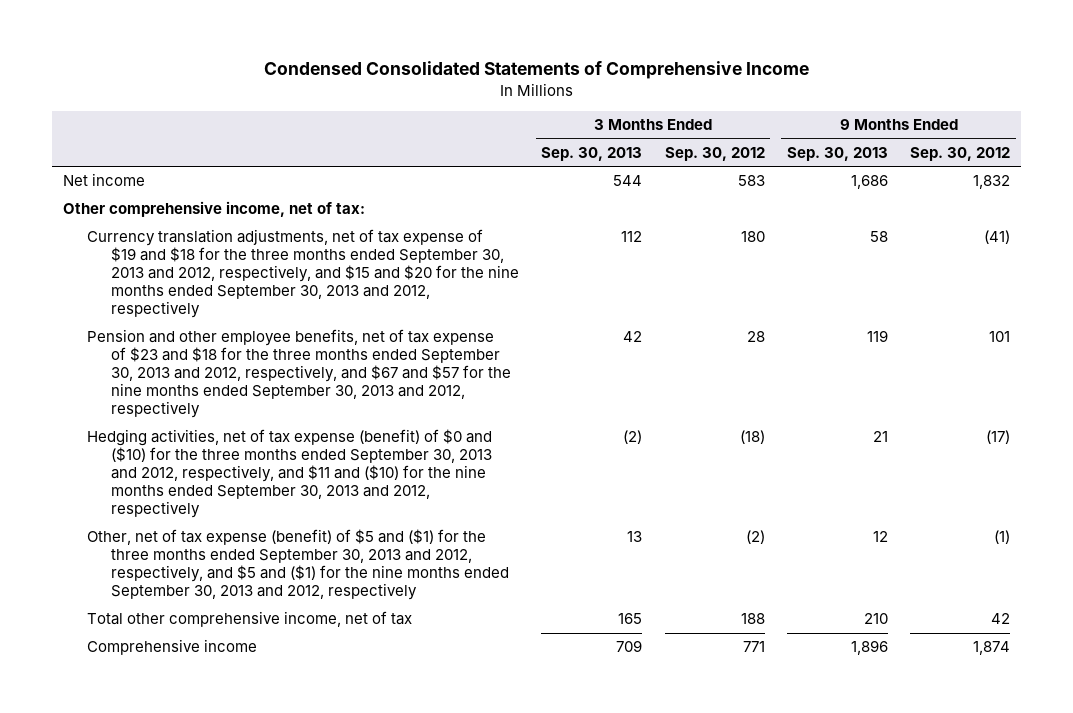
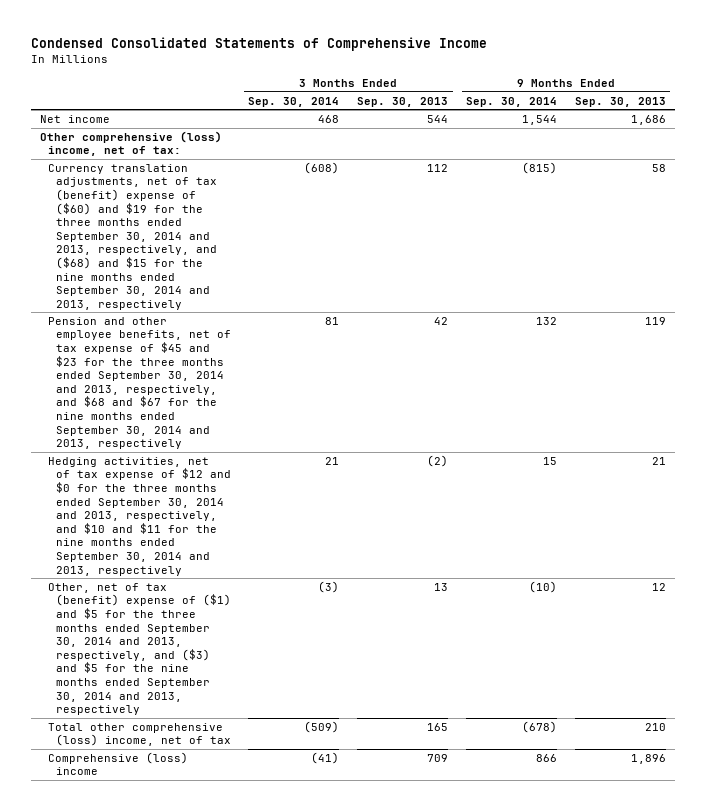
- | 3 Months Ended Sep. 30, 2013 | 3 Months Ended Sep. 30, 2012 | 9 Months Ended Sep. 30, 2013 | 9 Months Ended Sep. 30, 2012
+ | 3 Months Ended Sep. 30, 2014 | 3 Months Ended Sep. 30, 2013 | 9 Months Ended Sep. 30, 2014 | 9 Months Ended Sep. 30, 2013
- Other comprehensive income, net of tax:
- Currency translation adjustments, net of tax expense of $19 and $18 for the three months ended September 30, 2013 and 2012, respectively, and $15 and $20 for the nine months ended September 30, 2013 and 2012, respectively | 112 | 180 | 58 | (41)
- Pension and other employee benefits, net of tax expense of $23 and $18 for the three months ended September 30, 2013 and 2012, respectively, and $67 and $57 for the nine months ended September 30, 2013 and 2012, respectively | 42 | 28 | 119 | 101
- Hedging activities, net of tax expense (benefit) of $0 and ($10) for the three months ended September 30, 2013 and 2012, respectively, and $11 and ($10) for the nine months ended September 30, 2013 and 2012, respectively | (2) | (18) | 21 | (17)
- Other, net of tax expense (benefit) of $5 and ($1) for the three months ended September 30, 2013 and 2012, respectively, and $5 and ($1) for the nine months ended September 30, 2013 and 2012, respectively | 13 | (2) | 12 | (1)
- Total other comprehensive income, net of tax | 165 | 188 | 210 | 42
- Comprehensive income | 709 | 771 | 1,896 | 1,874
+ Other comprehensive (loss) income, net of tax:
+ Currency translation adjustments, net of tax (benefit) expense of ($60) and $19 for the three months ended September 30, 2014 and 2013, respectively, and ($68) and $15 for the nine months ended September 30, 2014 and 2013, respectively | (608) | 112 | (815) | 58
+ Pension and other employee benefits, net of tax expense of $45 and $23 for the three months ended September 30, 2014 and 2013, respectively, and $68 and $67 for the nine months ended September 30, 2014 and 2013, respectively | 81 | 42 | 132 | 119
+ Hedging activities, net of tax expense of $12 and $0 for the three months ended September 30, 2014 and 2013, respectively, and $10 and $11 for the nine months ended September 30, 2014 and 2013, respectively | 21 | (2) | 15 | 21
+ Other, net of tax (benefit) expense of ($1) and $5 for the three months ended September 30, 2014 and 2013, respectively, and ($3) and $5 for the nine months ended September 30, 2014 and 2013, respectively | (3) | 13 | (10) | 12
+ Total other comprehensive (loss) income, net of tax | (509) | 165 | (678) | 210
+ Comprehensive (loss) income | (41) | 709 | 866 | 1,896

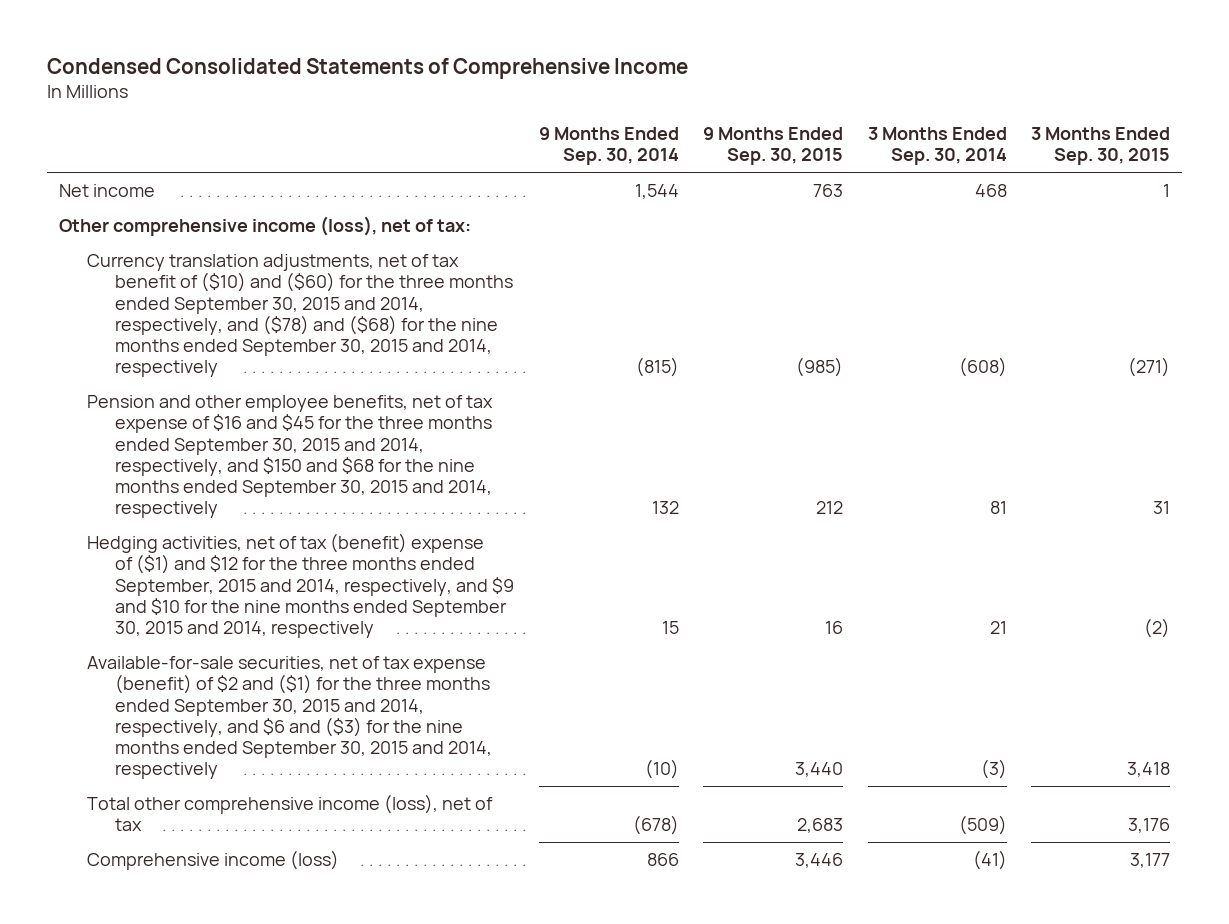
- | 3 Months Ended Sep. 30, 2014 | 3 Months Ended Sep. 30, 2013 | 9 Months Ended Sep. 30, 2014 | 9 Months Ended Sep. 30, 2013
+ | 9 Months Ended Sep. 30, 2014 | 9 Months Ended Sep. 30, 2015 | 3 Months Ended Sep. 30, 2014 | 3 Months Ended Sep. 30, 2015
- Other comprehensive (loss) income, net of tax:
- Currency translation adjustments, net of tax (benefit) expense of ($60) and $19 for the three months ended September 30, 2014 and 2013, respectively, and ($68) and $15 for the nine months ended September 30, 2014 and 2013, respectively | (608) | 112 | (815) | 58
- Pension and other employee benefits, net of tax expense of $45 and $23 for the three months ended September 30, 2014 and 2013, respectively, and $68 and $67 for the nine months ended September 30, 2014 and 2013, respectively | 81 | 42 | 132 | 119
- Hedging activities, net of tax expense of $12 and $0 for the three months ended September 30, 2014 and 2013, respectively, and $10 and $11 for the nine months ended September 30, 2014 and 2013, respectively | 21 | (2) | 15 | 21
- Other, net of tax (benefit) expense of ($1) and $5 for the three months ended September 30, 2014 and 2013, respectively, and ($3) and $5 for the nine months ended September 30, 2014 and 2013, respectively | (3) | 13 | (10) | 12
- Total other comprehensive (loss) income, net of tax | (509) | 165 | (678) | 210
- Comprehensive (loss) income | (41) | 709 | 866 | 1,896
+ Other comprehensive income (loss), net of tax:
+ Currency translation adjustments, net of tax benefit of ($10) and ($60) for the three months ended September 30, 2015 and 2014, respectively, and ($78) and ($68) for the nine months ended September 30, 2015 and 2014, respectively | (815) | (985) | (608) | (271)
+ Pension and other employee benefits, net of tax expense of $16 and $45 for the three months ended September 30, 2015 and 2014, respectively, and $150 and $68 for the nine months ended September 30, 2015 and 2014, respectively | 132 | 212 | 81 | 31
+ Hedging activities, net of tax (benefit) expense of ($1) and $12 for the three months ended September, 2015 and 2014, respectively, and $9 and $10 for the nine months ended September 30, 2015 and 2014, respectively | 15 | 16 | 21 | (2)
+ Available-for-sale securities, net of tax expense (benefit) of $2 and ($1) for the three months ended September 30, 2015 and 2014, respectively, and $6 and ($3) for the nine months ended September 30, 2015 and 2014, respectively | (10) | 3,440 | (3) | 3,418
+ Total other comprehensive income (loss), net of tax | (678) | 2,683 | (509) | 3,176
+ Comprehensive income (loss) | 866 | 3,446 | (41) | 3,177

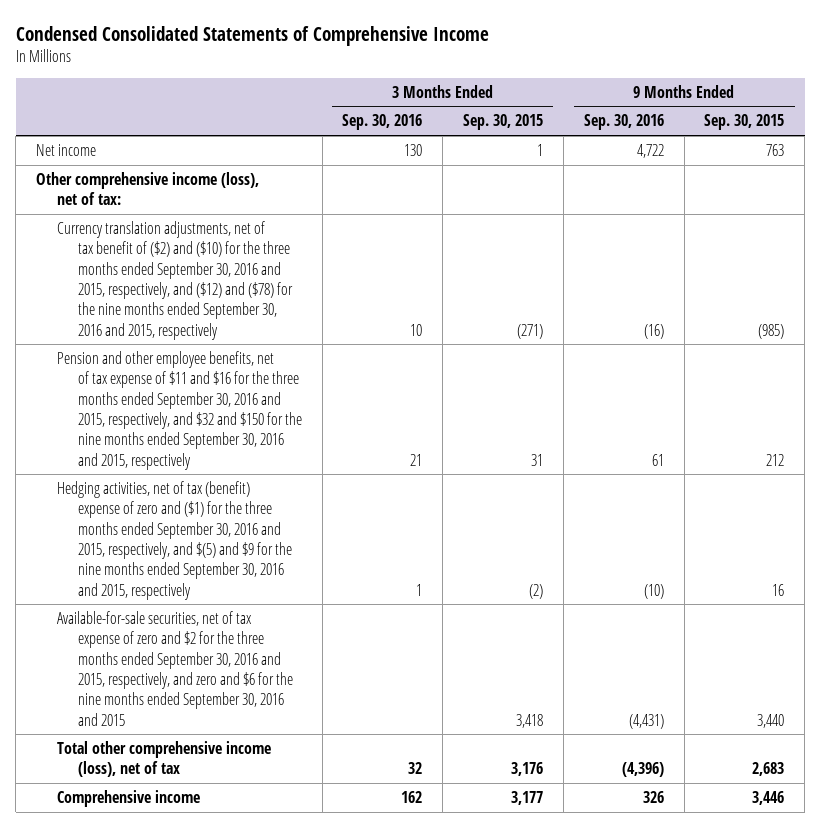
- | 9 Months Ended Sep. 30, 2014 | 9 Months Ended Sep. 30, 2015 | 3 Months Ended Sep. 30, 2014 | 3 Months Ended Sep. 30, 2015
+ | 3 Months Ended Sep. 30, 2016 | 3 Months Ended Sep. 30, 2015 | 9 Months Ended Sep. 30, 2016 | 9 Months Ended Sep. 30, 2015
- Currency translation adjustments, net of tax benefit of ($10) and ($60) for the three months ended September 30, 2015 and 2014, respectively, and ($78) and ($68) for the nine months ended September 30, 2015 and 2014, respectively | (815) | (985) | (608) | (271)
- Pension and other employee benefits, net of tax expense of $16 and $45 for the three months ended September 30, 2015 and 2014, respectively, and $150 and $68 for the nine months ended September 30, 2015 and 2014, respectively | 132 | 212 | 81 | 31
- Hedging activities, net of tax (benefit) expense of ($1) and $12 for the three months ended September, 2015 and 2014, respectively, and $9 and $10 for the nine months ended September 30, 2015 and 2014, respectively | 15 | 16 | 21 | (2)
- Available-for-sale securities, net of tax expense (benefit) of $2 and ($1) for the three months ended September 30, 2015 and 2014, respectively, and $6 and ($3) for the nine months ended September 30, 2015 and 2014, respectively | (10) | 3,440 | (3) | 3,418
+ Currency translation adjustments, net of tax benefit of ($2) and ($10) for the three months ended September 30, 2016 and 2015, respectively, and ($12) and ($78) for the nine months ended September 30, 2016 and 2015, respectively | 10 | (271) | (16) | (985)
+ Pension and other employee benefits, net of tax expense of $11 and $16 for the three months ended September 30, 2016 and 2015, respectively, and $32 and $150 for the nine months ended September 30, 2016 and 2015, respectively | 21 | 31 | 61 | 212
+ Hedging activities, net of tax (benefit) expense of zero and ($1) for the three months ended September 30, 2016 and 2015, respectively, and $(5) and $9 for the nine months ended September 30, 2016 and 2015, respectively | 1 | (2) | (10) | 16
+ Available-for-sale securities, net of tax expense of zero and $2 for the three months ended September 30, 2016 and 2015, respectively, and zero and $6 for the nine months ended September 30, 2016 and 2015 | | 3,418 | (4,431) | 3,440
- Comprehensive income (loss) | 866 | 3,446 | (41) | 3,177
+ Comprehensive income | 162 | 3,177 | 326 | 3,446

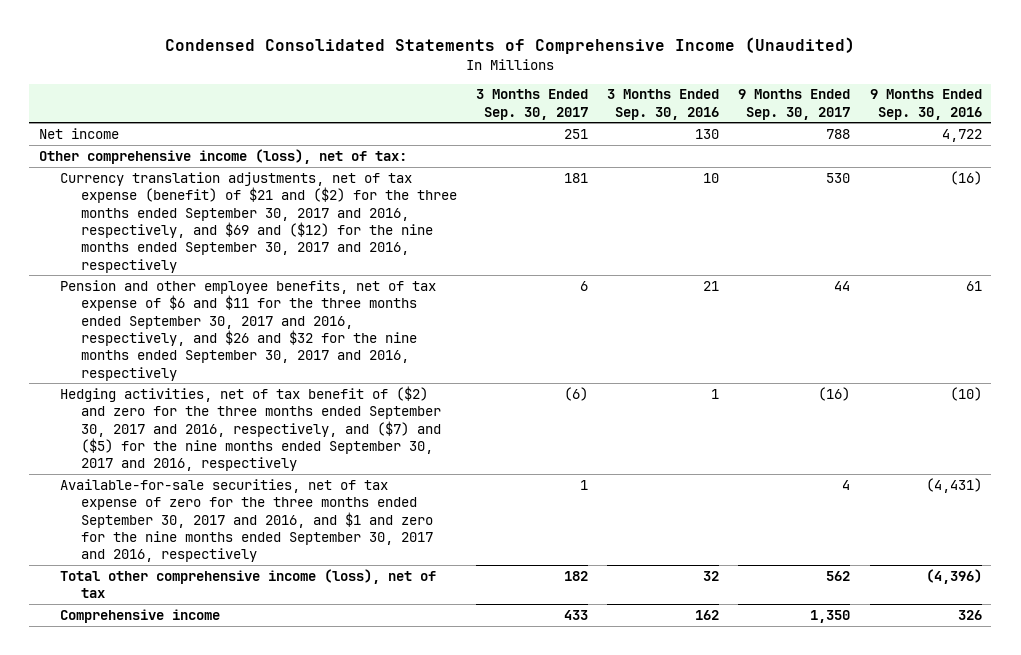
- Condensed Consolidated Statements of Comprehensive Income
+ Condensed Consolidated Statements of Comprehensive Income (Unaudited)
- | 3 Months Ended Sep. 30, 2016 | 3 Months Ended Sep. 30, 2015 | 9 Months Ended Sep. 30, 2016 | 9 Months Ended Sep. 30, 2015
+ | 3 Months Ended Sep. 30, 2017 | 3 Months Ended Sep. 30, 2016 | 9 Months Ended Sep. 30, 2017 | 9 Months Ended Sep. 30, 2016
- Currency translation adjustments, net of tax benefit of ($2) and ($10) for the three months ended September 30, 2016 and 2015, respectively, and ($12) and ($78) for the nine months ended September 30, 2016 and 2015, respectively | 10 | (271) | (16) | (985)
- Pension and other employee benefits, net of tax expense of $11 and $16 for the three months ended September 30, 2016 and 2015, respectively, and $32 and $150 for the nine months ended September 30, 2016 and 2015, respectively | 21 | 31 | 61 | 212
- Hedging activities, net of tax (benefit) expense of zero and ($1) for the three months ended September 30, 2016 and 2015, respectively, and $(5) and $9 for the nine months ended September 30, 2016 and 2015, respectively | 1 | (2) | (10) | 16
- Available-for-sale securities, net of tax expense of zero and $2 for the three months ended September 30, 2016 and 2015, respectively, and zero and $6 for the nine months ended September 30, 2016 and 2015 | | 3,418 | (4,431) | 3,440
+ Currency translation adjustments, net of tax expense (benefit) of $21 and ($2) for the three months ended September 30, 2017 and 2016, respectively, and $69 and ($12) for the nine months ended September 30, 2017 and 2016, respectively | 181 | 10 | 530 | (16)
+ Pension and other employee benefits, net of tax expense of $6 and $11 for the three months ended September 30, 2017 and 2016, respectively, and $26 and $32 for the nine months ended September 30, 2017 and 2016, respectively | 6 | 21 | 44 | 61
+ Hedging activities, net of tax benefit of ($2) and zero for the three months ended September 30, 2017 and 2016, respectively, and ($7) and ($5) for the nine months ended September 30, 2017 and 2016, respectively | (6) | 1 | (16) | (10)
+ Available-for-sale securities, net of tax expense of zero for the three months ended September 30, 2017 and 2016, and $1 and zero for the nine months ended September 30, 2017 and 2016, respectively | 1 | | 4 | (4,431)

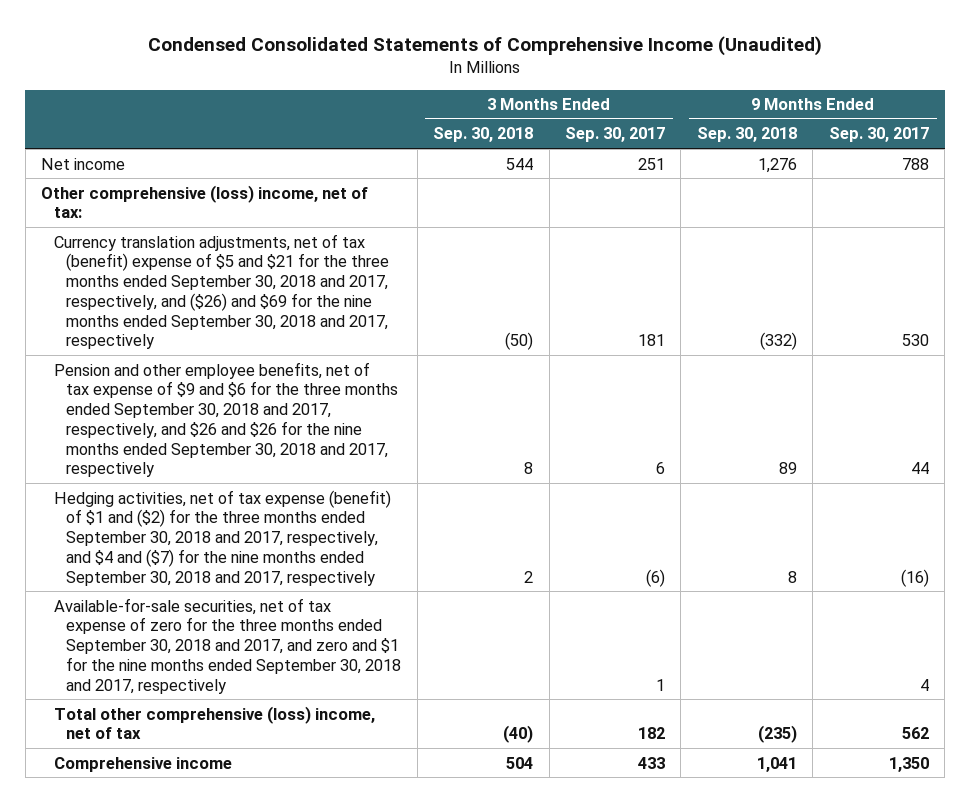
- | 3 Months Ended Sep. 30, 2017 | 3 Months Ended Sep. 30, 2016 | 9 Months Ended Sep. 30, 2017 | 9 Months Ended Sep. 30, 2016
+ | 3 Months Ended Sep. 30, 2018 | 3 Months Ended Sep. 30, 2017 | 9 Months Ended Sep. 30, 2018 | 9 Months Ended Sep. 30, 2017
- Other comprehensive income (loss), net of tax:
- Currency translation adjustments, net of tax expense (benefit) of $21 and ($2) for the three months ended September 30, 2017 and 2016, respectively, and $69 and ($12) for the nine months ended September 30, 2017 and 2016, respectively | 181 | 10 | 530 | (16)
- Pension and other employee benefits, net of tax expense of $6 and $11 for the three months ended September 30, 2017 and 2016, respectively, and $26 and $32 for the nine months ended September 30, 2017 and 2016, respectively | 6 | 21 | 44 | 61
- Hedging activities, net of tax benefit of ($2) and zero for the three months ended September 30, 2017 and 2016, respectively, and ($7) and ($5) for the nine months ended September 30, 2017 and 2016, respectively | (6) | 1 | (16) | (10)
- Available-for-sale securities, net of tax expense of zero for the three months ended September 30, 2017 and 2016, and $1 and zero for the nine months ended September 30, 2017 and 2016, respectively | 1 | | 4 | (4,431)
- Total other comprehensive income (loss), net of tax | 182 | 32 | 562 | (4,396)
+ Other comprehensive (loss) income, net of tax:
+ Currency translation adjustments, net of tax (benefit) expense of $5 and $21 for the three months ended September 30, 2018 and 2017, respectively, and ($26) and $69 for the nine months ended September 30, 2018 and 2017, respectively | (50) | 181 | (332) | 530
+ Pension and other employee benefits, net of tax expense of $9 and $6 for the three months ended September 30, 2018 and 2017, respectively, and $26 and $26 for the nine months ended September 30, 2018 and 2017, respectively | 8 | 6 | 89 | 44
+ Hedging activities, net of tax expense (benefit) of $1 and ($2) for the three months ended September 30, 2018 and 2017, respectively, and $4 and ($7) for the nine months ended September 30, 2018 and 2017, respectively | 2 | (6) | 8 | (16)
+ Available-for-sale securities, net of tax expense of zero for the three months ended September 30, 2018 and 2017, and zero and $1 for the nine months ended September 30, 2018 and 2017, respectively | | 1 | | 4
+ Total other comprehensive (loss) income, net of tax | (40) | 182 | (235) | 562

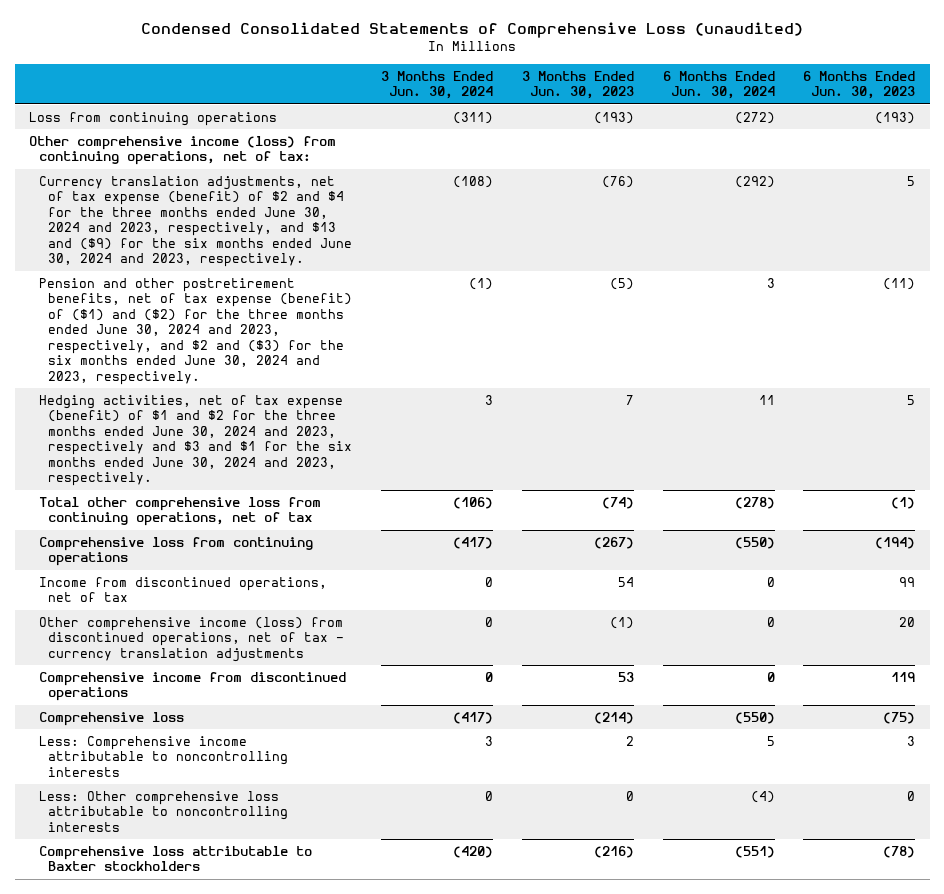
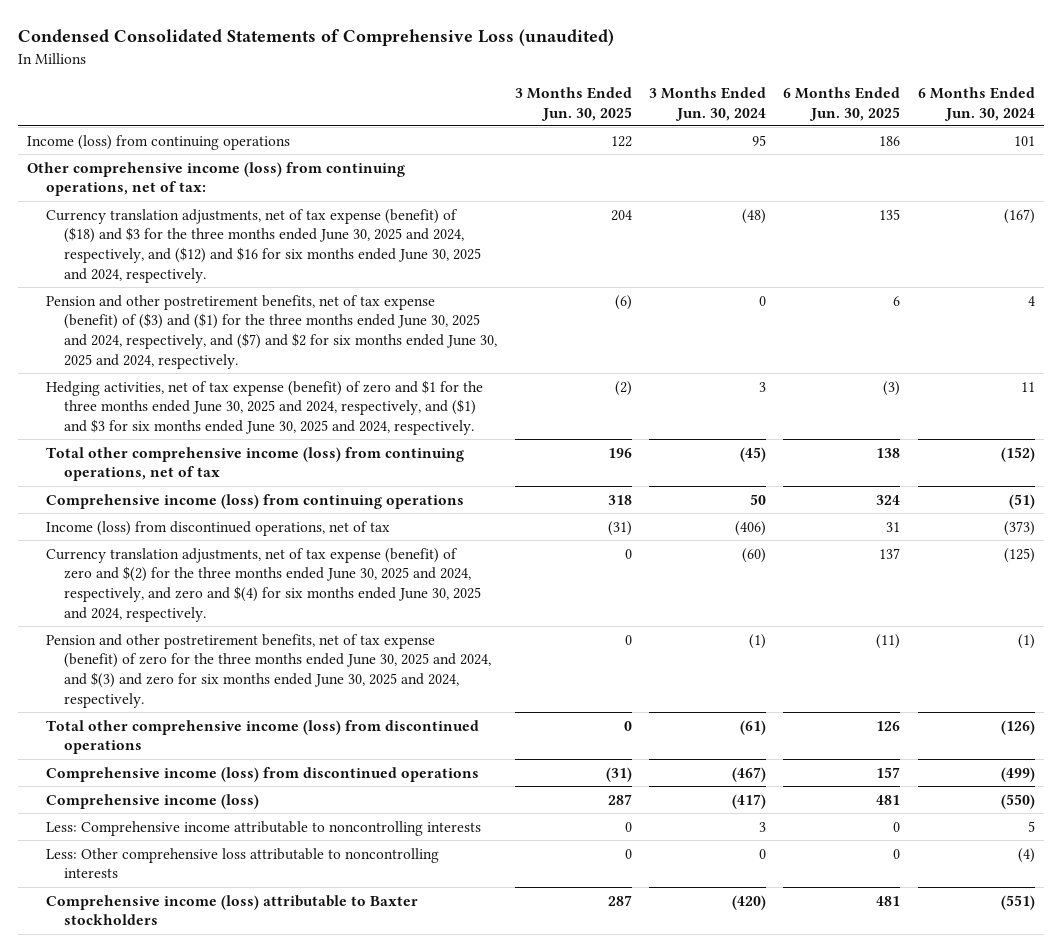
- | 3 Months Ended Jun. 30, 2024 | 3 Months Ended Jun. 30, 2023 | 6 Months Ended Jun. 30, 2024 | 6 Months Ended Jun. 30, 2023
+ | 3 Months Ended Jun. 30, 2025 | 3 Months Ended Jun. 30, 2024 | 6 Months Ended Jun. 30, 2025 | 6 Months Ended Jun. 30, 2024
- Loss from continuing operations | (311) | (193) | (272) | (193)
+ Income (loss) from continuing operations | 122 | 95 | 186 | 101
- Currency translation adjustments, net of tax expense (benefit) of $2 and $4 for the three months ended June 30, 2024 and 2023, respectively, and $13 and ($9) for the six months ended June 30, 2024 and 2023, respectively. | (108) | (76) | (292) | 5
- Pension and other postretirement benefits, net of tax expense (benefit) of ($1) and ($2) for the three months ended June 30, 2024 and 2023, respectively, and $2 and ($3) for the six months ended June 30, 2024 and 2023, respectively. | (1) | (5) | 3 | (11)
- Hedging activities, net of tax expense (benefit) of $1 and $2 for the three months ended June 30, 2024 and 2023, respectively and $3 and $1 for the six months ended June 30, 2024 and 2023, respectively. | 3 | 7 | 11 | 5
- Total other comprehensive loss from continuing operations, net of tax | (106) | (74) | (278) | (1)
- Comprehensive loss from continuing operations | (417) | (267) | (550) | (194)
- Income from discontinued operations, net of tax | 0 | 54 | 0 | 99
- Other comprehensive income (loss) from discontinued operations, net of tax - currency translation adjustments | 0 | (1) | 0 | 20
- Comprehensive income from discontinued operations | 0 | 53 | 0 | 119
- Comprehensive loss | (417) | (214) | (550) | (75)
+ Currency translation adjustments, net of tax expense (benefit) of ($18) and $3 for the three months ended June 30, 2025 and 2024, respectively, and ($12) and $16 for six months ended June 30, 2025 and 2024, respectively. | 204 | (48) | 135 | (167)
+ Pension and other postretirement benefits, net of tax expense (benefit) of ($3) and ($1) for the three months ended June 30, 2025 and 2024, respectively, and ($7) and $2 for six months ended June 30, 2025 and 2024, respectively. | (6) | 0 | 6 | 4
+ Hedging activities, net of tax expense (benefit) of zero and $1 for the three months ended June 30, 2025 and 2024, respectively, and ($1) and $3 for six months ended June 30, 2025 and 2024, respectively. | (2) | 3 | (3) | 11
+ Total other comprehensive income (loss) from continuing operations, net of tax | 196 | (45) | 138 | (152)
+ Comprehensive income (loss) from continuing operations | 318 | 50 | 324 | (51)
+ Income (loss) from discontinued operations, net of tax | (31) | (406) | 31 | (373)
+ Currency translation adjustments, net of tax expense (benefit) of zero and $(2) for the three months ended June 30, 2025 and 2024, respectively, and zero and $(4) for six months ended June 30, 2025 and 2024, respectively. | 0 | (60) | 137 | (125)
+ Pension and other postretirement benefits, net of tax expense (benefit) of zero for the three months ended June 30, 2025 and 2024, and $(3) and zero for six months ended June 30, 2025 and 2024, respectively. | 0 | (1) | (11) | (1)
+ Total other comprehensive income (loss) from discontinued operations | 0 | (61) | 126 | (126)
+ Comprehensive income (loss) from discontinued operations | (31) | (467) | 157 | (499)
+ Comprehensive income (loss) | 287 | (417) | 481 | (550)
- Comprehensive loss attributable to Baxter stockholders | (420) | (216) | (551) | (78)
+ Comprehensive income (loss) attributable to Baxter stockholders | 287 | (420) | 481 | (551)

